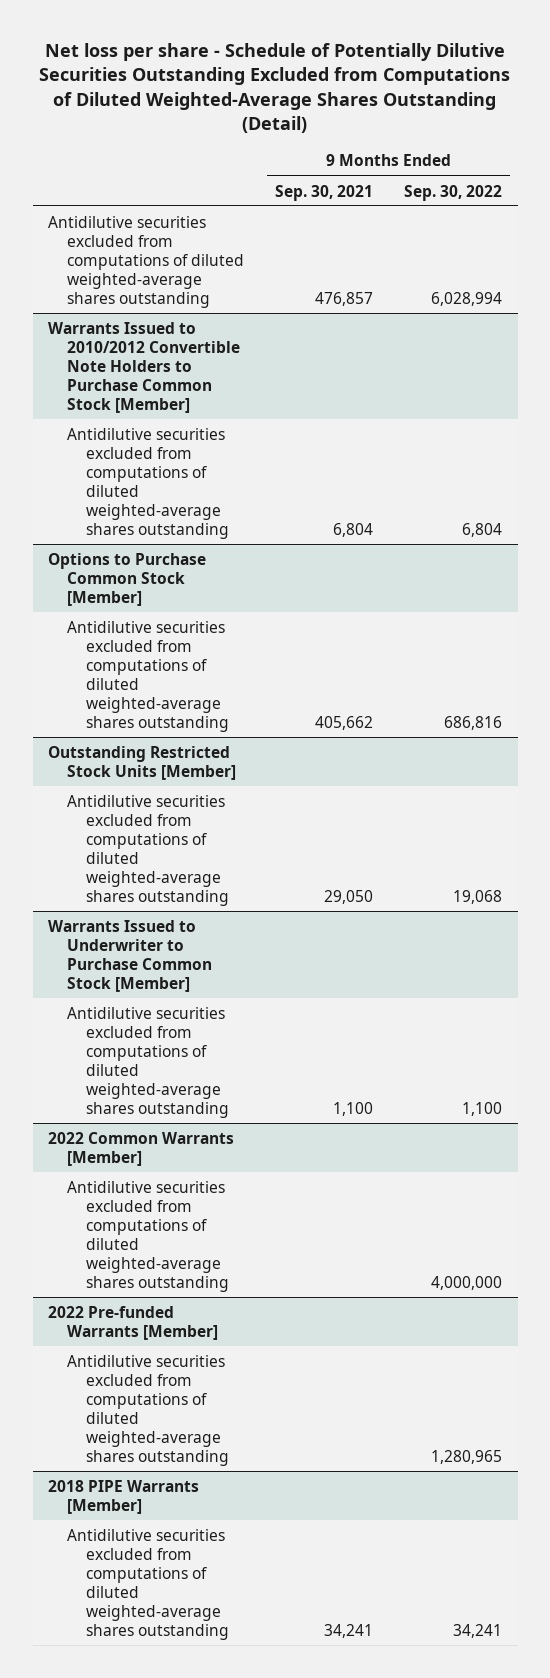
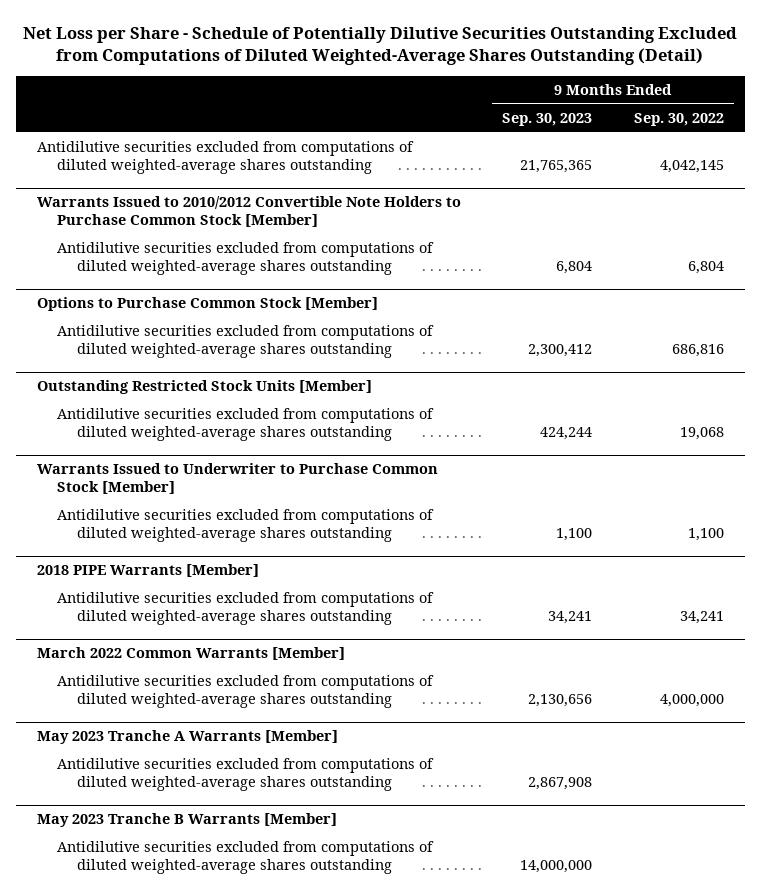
- Net loss per share - Schedule of Potentially Dilutive Securities Outstanding Excluded from Computations of Diluted Weighted-Average Shares Outstanding (Detail)
+ Net Loss per Share - Schedule of Potentially Dilutive Securities Outstanding Excluded from Computations of Diluted Weighted-Average Shares Outstanding (Detail)
- | 9 Months Ended Sep. 30, 2021 | 9 Months Ended Sep. 30, 2022
+ | 9 Months Ended Sep. 30, 2023 | 9 Months Ended Sep. 30, 2022
- Antidilutive securities excluded from computations of diluted weighted-average shares outstanding | 476,857 | 6,028,994
+ Antidilutive securities excluded from computations of diluted weighted-average shares outstanding | 21,765,365 | 4,042,145
- 2022 Common Warrants [Member]
- Antidilutive securities excluded from computations of diluted weighted-average shares outstanding | | 4,000,000
- 2022 Pre-funded Warrants [Member]
- Antidilutive securities excluded from computations of diluted weighted-average shares outstanding | | 1,280,965
+ March 2022 Common Warrants [Member]
+ Antidilutive securities excluded from computations of diluted weighted-average shares outstanding | 2,130,656 | 4,000,000
+ May 2023 Tranche A Warrants [Member]
+ Antidilutive securities excluded from computations of diluted weighted-average shares outstanding | 2,867,908 |
+ May 2023 Tranche B Warrants [Member]
+ Antidilutive securities excluded from computations of diluted weighted-average shares outstanding | 14,000,000 |

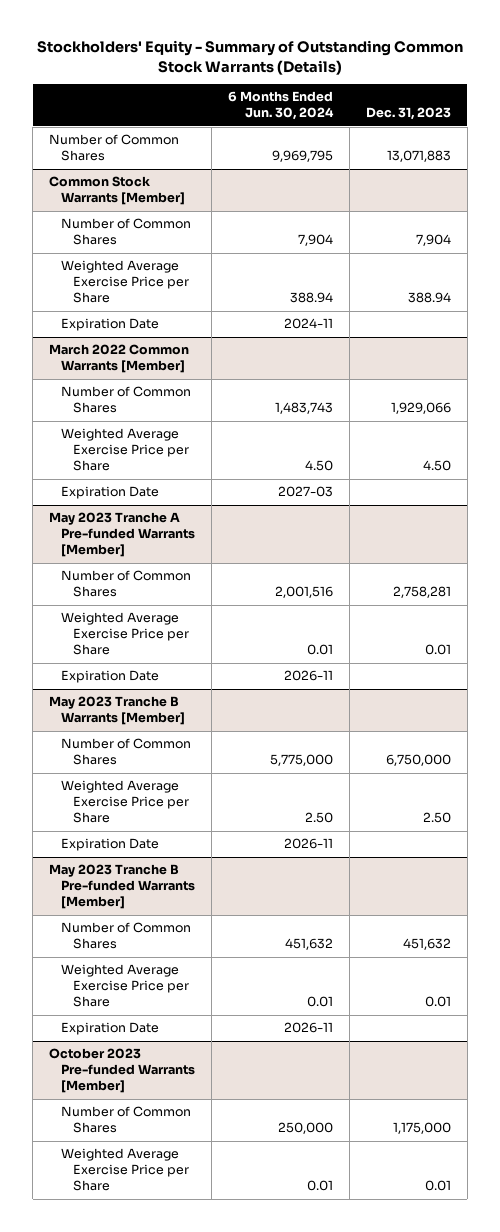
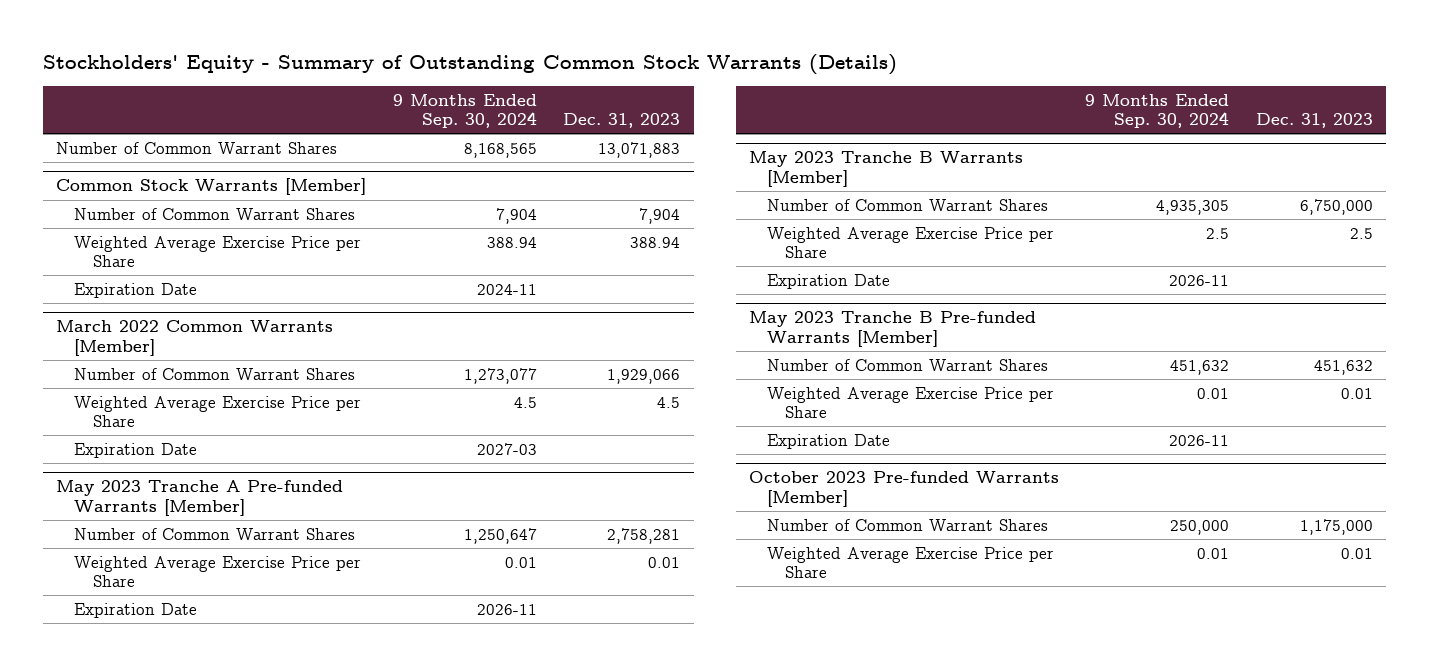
- | 6 Months Ended Jun. 30, 2024 | Dec. 31, 2023
+ | 9 Months Ended Sep. 30, 2024 | Dec. 31, 2023
- Number of Common Shares | 9,969,795 | 13,071,883
+ Number of Common Warrant Shares | 8,168,565 | 13,071,883
@ Common Stock Warrants [Member]
- Number of Common Shares | 7,904 | 7,904
+ Number of Common Warrant Shares | 7,904 | 7,904
@ March 2022 Common Warrants [Member]
- Number of Common Shares | 1,483,743 | 1,929,066
- Weighted Average Exercise Price per Share | 4.50 | 4.50
+ Number of Common Warrant Shares | 1,273,077 | 1,929,066
+ Weighted Average Exercise Price per Share | 4.5 | 4.5
@ May 2023 Tranche A Pre-funded Warrants [Member]
- Number of Common Shares | 2,001,516 | 2,758,281
+ Number of Common Warrant Shares | 1,250,647 | 2,758,281
@ May 2023 Tranche B Warrants [Member]
- Number of Common Shares | 5,775,000 | 6,750,000
- Weighted Average Exercise Price per Share | 2.50 | 2.50
+ Number of Common Warrant Shares | 4,935,305 | 6,750,000
+ Weighted Average Exercise Price per Share | 2.5 | 2.5
@ May 2023 Tranche B Pre-funded Warrants [Member]
- Number of Common Shares | 451,632 | 451,632
+ Number of Common Warrant Shares | 451,632 | 451,632
@ October 2023 Pre-funded Warrants [Member]
- Number of Common Shares | 250,000 | 1,175,000
+ Number of Common Warrant Shares | 250,000 | 1,175,000

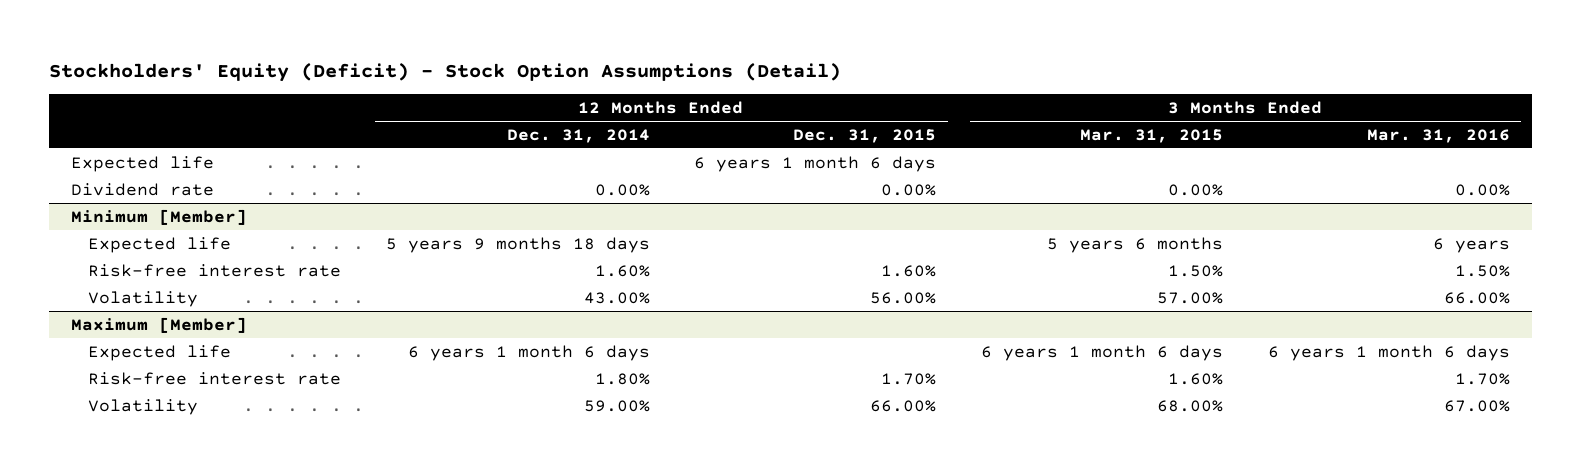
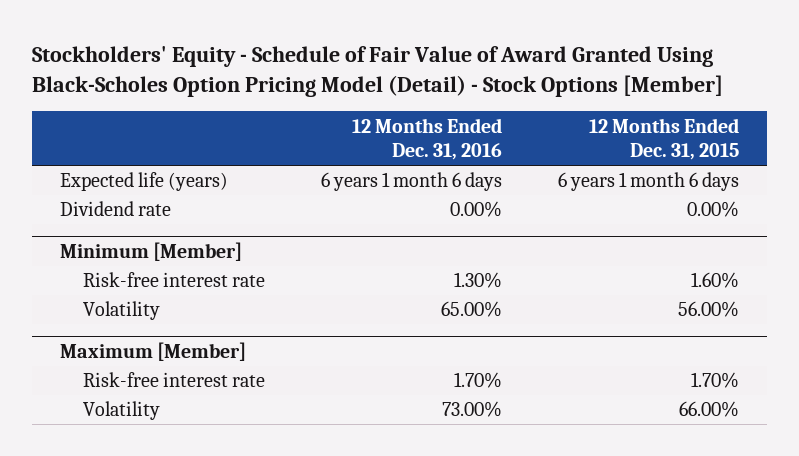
- Stockholders' Equity (Deficit) - Stock Option Assumptions (Detail)
+ Stockholders' Equity - Schedule of Fair Value of Award Granted Using Black-Scholes Option Pricing Model (Detail) - Stock Options [Member]
- | 12 Months Ended Dec. 31, 2014 | 12 Months Ended Dec. 31, 2015 | 3 Months Ended Mar. 31, 2015 | 3 Months Ended Mar. 31, 2016
+ | 12 Months Ended Dec. 31, 2016 | 12 Months Ended Dec. 31, 2015
- Expected life | | 6 years 1 month 6 days | |
+ Expected life (years) | 6 years 1 month 6 days | 6 years 1 month 6 days
@ Minimum [Member]
- Expected life | 5 years 9 months 18 days | | 5 years 6 months | 6 years
@ Maximum [Member]
- Expected life | 6 years 1 month 6 days | | 6 years 1 month 6 days | 6 years 1 month 6 days

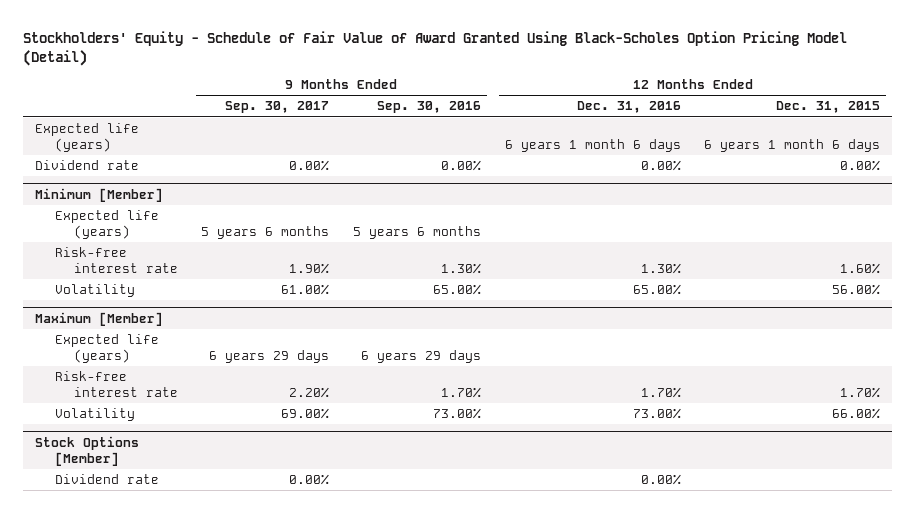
- Stockholders' Equity - Schedule of Fair Value of Award Granted Using Black-Scholes Option Pricing Model (Detail) - Stock Options [Member]
+ Stockholders' Equity - Schedule of Fair Value of Award Granted Using Black-Scholes Option Pricing Model (Detail)
- | 12 Months Ended Dec. 31, 2016 | 12 Months Ended Dec. 31, 2015
+ | 9 Months Ended Sep. 30, 2017 | 9 Months Ended Sep. 30, 2016 | 12 Months Ended Dec. 31, 2016 | 12 Months Ended Dec. 31, 2015
@ Minimum [Member]
+ Expected life (years) | 5 years 6 months | 5 years 6 months | |
@ Maximum [Member]
+ Expected life (years) | 6 years 29 days | 6 years 29 days | |
+ Stock Options [Member]
+ Dividend rate | 0.00% | | 0.00% |

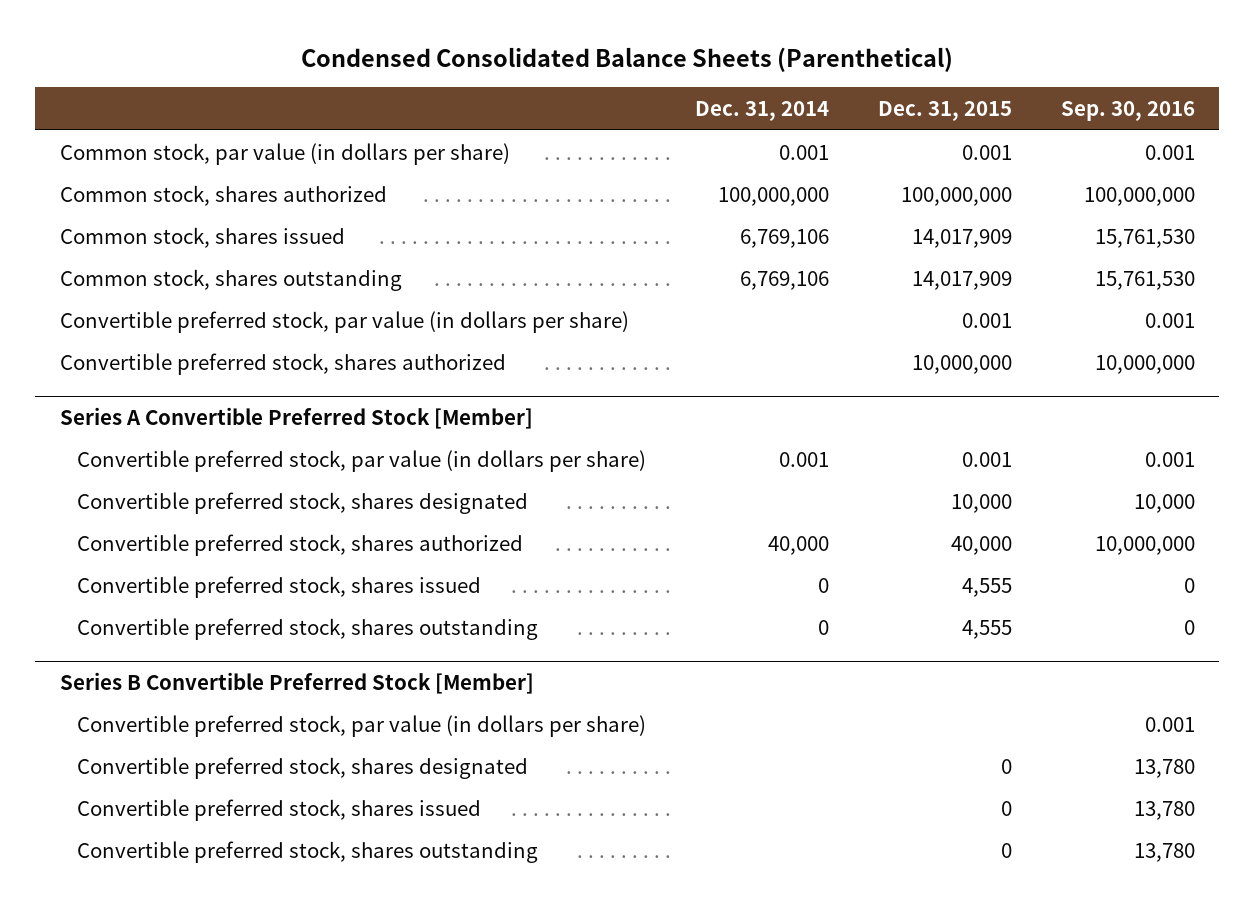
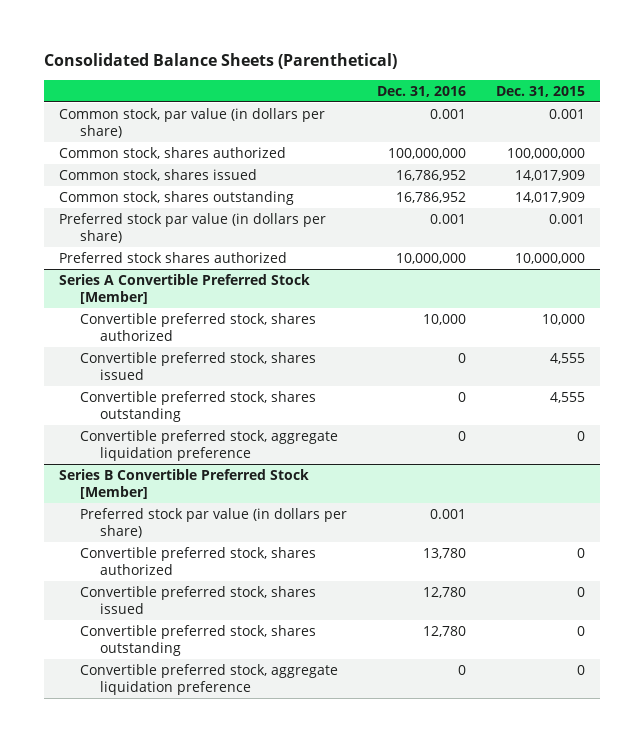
- Condensed Consolidated Balance Sheets (Parenthetical)
+ Consolidated Balance Sheets (Parenthetical)
- | Dec. 31, 2014 | Dec. 31, 2015 | Sep. 30, 2016
+ | Dec. 31, 2016 | Dec. 31, 2015
- Convertible preferred stock, par value (in dollars per share) | | 0.001 | 0.001
- Convertible preferred stock, shares authorized | | 10,000,000 | 10,000,000
+ Preferred stock par value (in dollars per share) | 0.001 | 0.001
+ Preferred stock shares authorized | 10,000,000 | 10,000,000
@ Series A Convertible Preferred Stock [Member]
- Convertible preferred stock, par value (in dollars per share) | 0.001 | 0.001 | 0.001
- Convertible preferred stock, shares designated | | 10,000 | 10,000
- Convertible preferred stock, shares authorized | 40,000 | 40,000 | 10,000,000
+ Convertible preferred stock, shares authorized | 10,000 | 10,000
+ Convertible preferred stock, aggregate liquidation preference | 0 | 0
@ Series B Convertible Preferred Stock [Member]
- Convertible preferred stock, par value (in dollars per share) | | | 0.001
- Convertible preferred stock, shares designated | | 0 | 13,780
+ Preferred stock par value (in dollars per share) | 0.001 |
+ Convertible preferred stock, shares authorized | 13,780 | 0
+ Convertible preferred stock, aggregate liquidation preference | 0 | 0

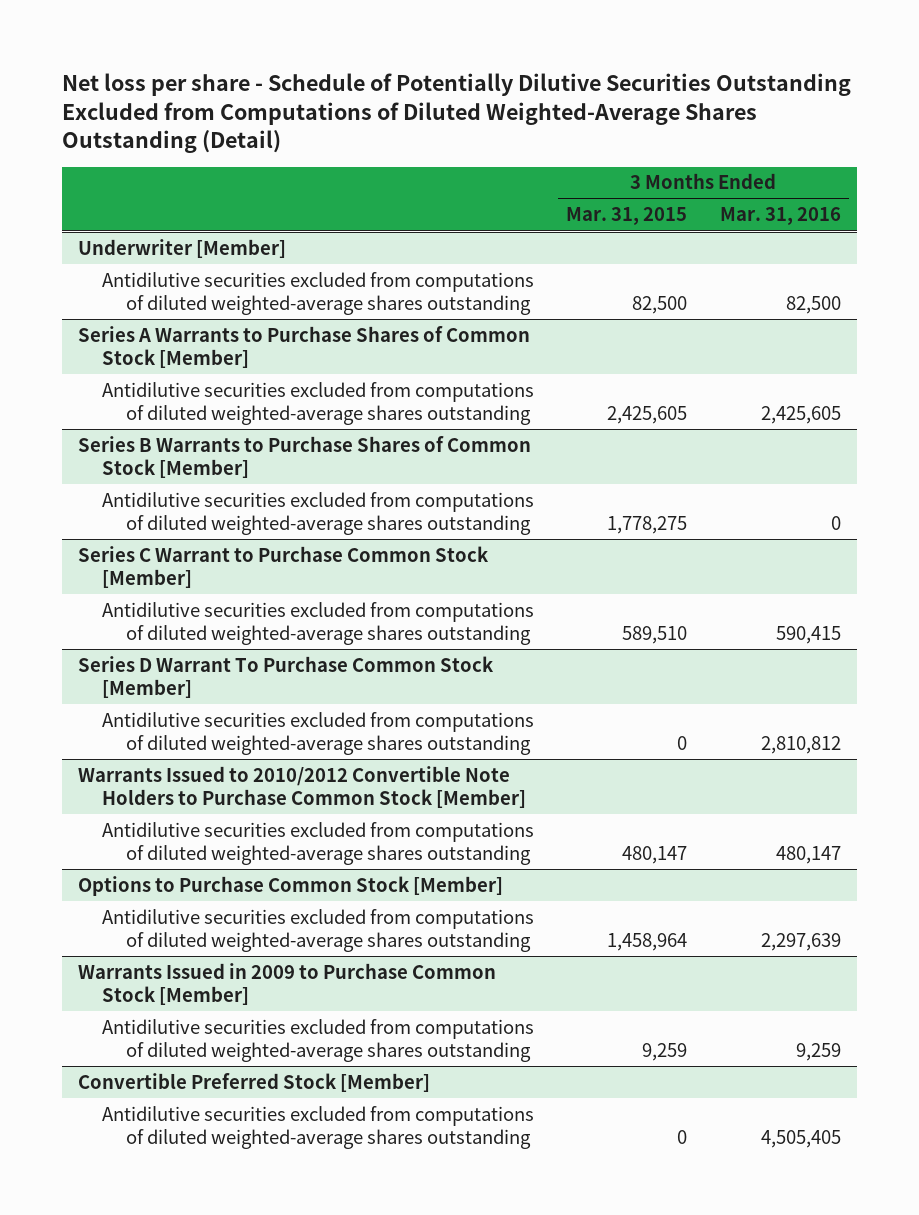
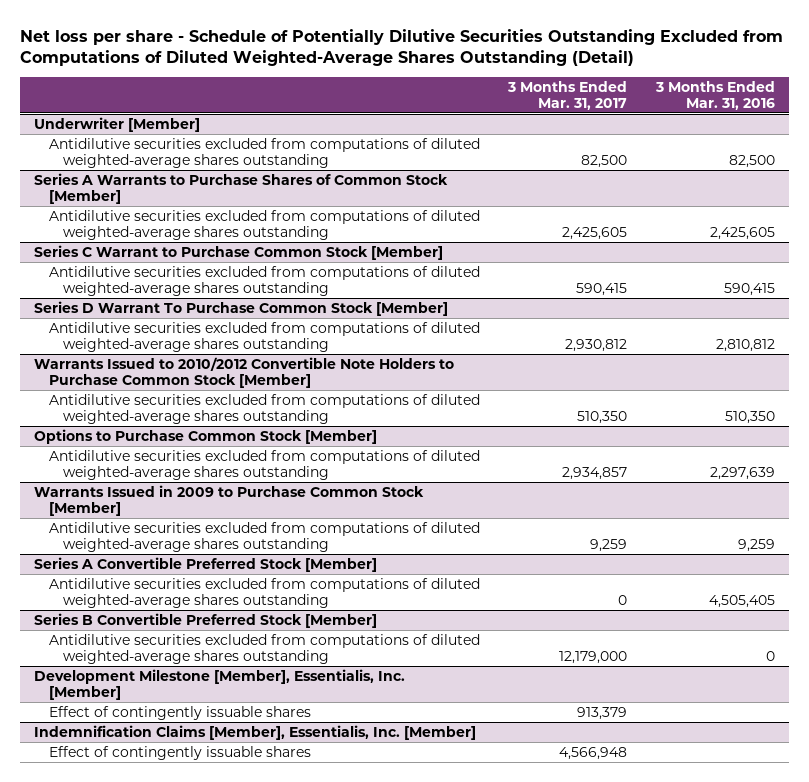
- | 3 Months Ended Mar. 31, 2015 | 3 Months Ended Mar. 31, 2016
+ | 3 Months Ended Mar. 31, 2017 | 3 Months Ended Mar. 31, 2016
- Series B Warrants to Purchase Shares of Common Stock [Member]
- Antidilutive securities excluded from computations of diluted weighted-average shares outstanding | 1,778,275 | 0
@ Warrants Issued to 2010/2012 Convertible Note Holders to Purchase Common Stock [Member]
- Antidilutive securities excluded from computations of diluted weighted-average shares outstanding | 480,147 | 480,147
+ Antidilutive securities excluded from computations of diluted weighted-average shares outstanding | 510,350 | 510,350
- Convertible Preferred Stock [Member]
+ Series A Convertible Preferred Stock [Member]
+ Series B Convertible Preferred Stock [Member]
+ Antidilutive securities excluded from computations of diluted weighted-average shares outstanding | 12,179,000 | 0
+ Development Milestone [Member], Essentialis, Inc. [Member]
+ Effect of contingently issuable shares | 913,379 |
+ Indemnification Claims [Member], Essentialis, Inc. [Member]
+ Effect of contingently issuable shares | 4,566,948 |

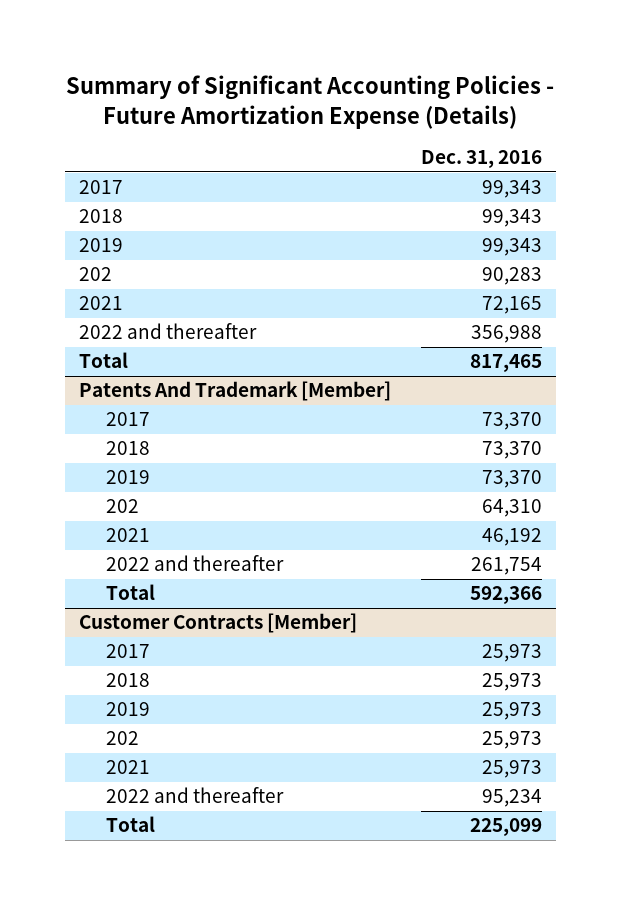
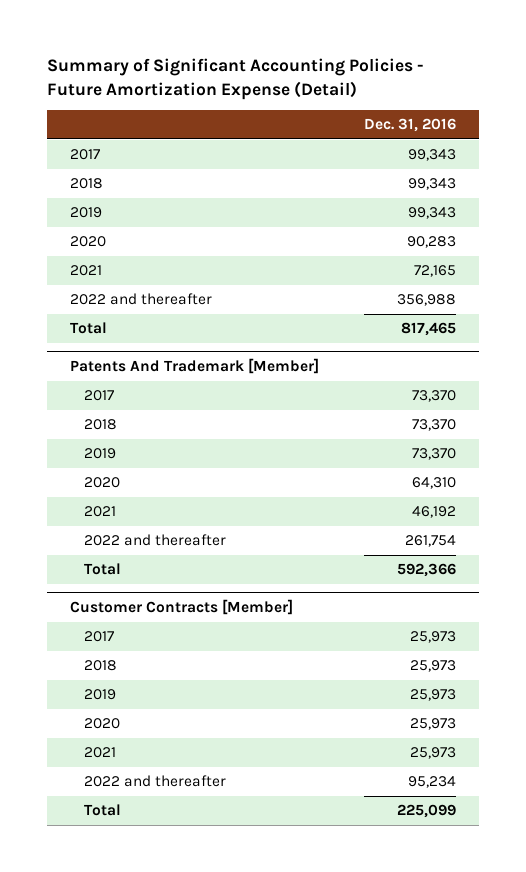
- Summary of Significant Accounting Policies - Future Amortization Expense (Details)
+ Summary of Significant Accounting Policies - Future Amortization Expense (Detail)
- 202 | 90,283
+ 2020 | 90,283
@ Patents And Trademark [Member]
- 202 | 64,310
+ 2020 | 64,310
@ Customer Contracts [Member]
- 202 | 25,973
+ 2020 | 25,973

